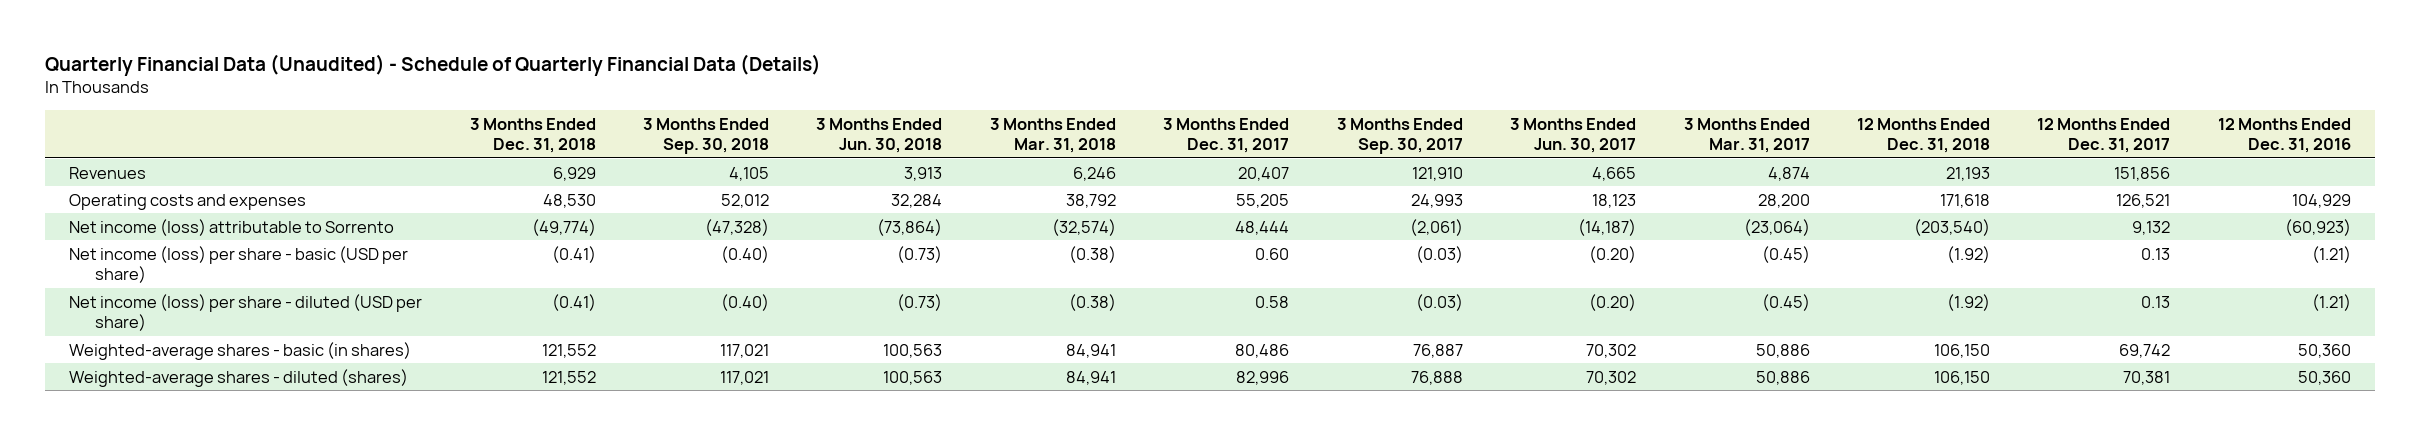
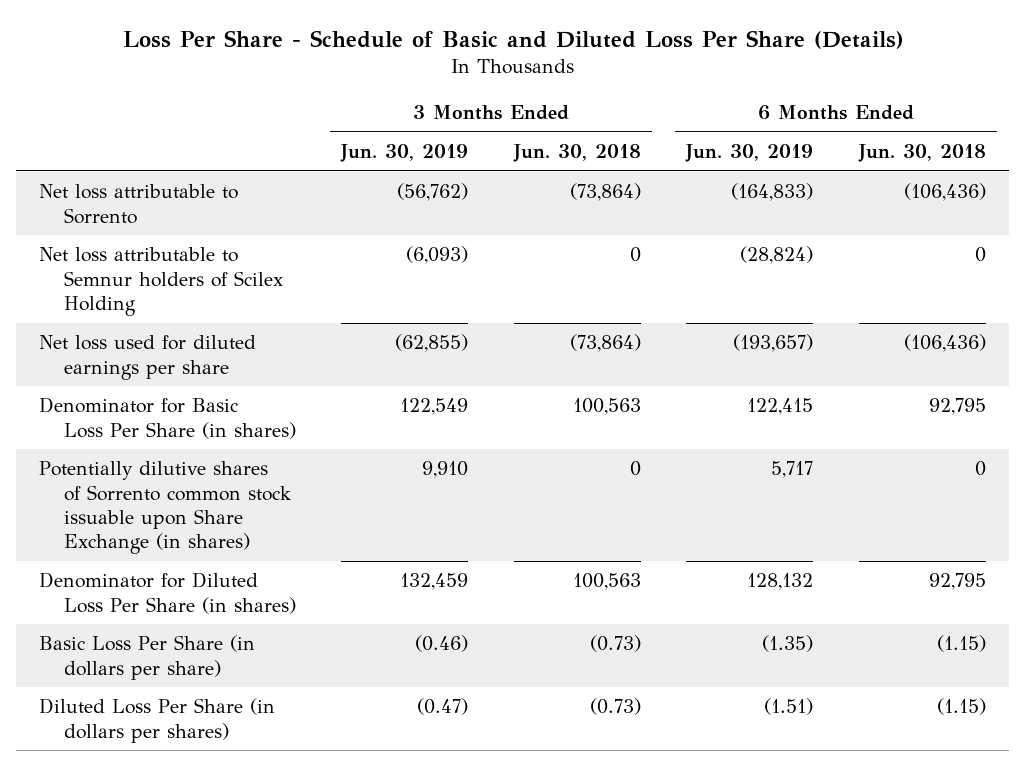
- Quarterly Financial Data (Unaudited) - Schedule of Quarterly Financial Data (Details)
+ Loss Per Share - Schedule of Basic and Diluted Loss Per Share (Details)
- | 3 Months Ended Dec. 31, 2018 | 3 Months Ended Sep. 30, 2018 | 3 Months Ended Jun. 30, 2018 | 3 Months Ended Mar. 31, 2018 | 3 Months Ended Dec. 31, 2017 | 3 Months Ended Sep. 30, 2017 | 3 Months Ended Jun. 30, 2017 | 3 Months Ended Mar. 31, 2017 | 12 Months Ended Dec. 31, 2018 | 12 Months Ended Dec. 31, 2017 | 12 Months Ended Dec. 31, 2016
+ | 3 Months Ended Jun. 30, 2019 | 3 Months Ended Jun. 30, 2018 | 6 Months Ended Jun. 30, 2019 | 6 Months Ended Jun. 30, 2018
- Revenues | 6,929 | 4,105 | 3,913 | 6,246 | 20,407 | 121,910 | 4,665 | 4,874 | 21,193 | 151,856 |
- Operating costs and expenses | 48,530 | 52,012 | 32,284 | 38,792 | 55,205 | 24,993 | 18,123 | 28,200 | 171,618 | 126,521 | 104,929
- Net income (loss) attributable to Sorrento | (49,774) | (47,328) | (73,864) | (32,574) | 48,444 | (2,061) | (14,187) | (23,064) | (203,540) | 9,132 | (60,923)
- Net income (loss) per share - basic (USD per share) | (0.41) | (0.40) | (0.73) | (0.38) | 0.60 | (0.03) | (0.20) | (0.45) | (1.92) | 0.13 | (1.21)
- Net income (loss) per share - diluted (USD per share) | (0.41) | (0.40) | (0.73) | (0.38) | 0.58 | (0.03) | (0.20) | (0.45) | (1.92) | 0.13 | (1.21)
- Weighted-average shares - basic (in shares) | 121,552 | 117,021 | 100,563 | 84,941 | 80,486 | 76,887 | 70,302 | 50,886 | 106,150 | 69,742 | 50,360
- Weighted-average shares - diluted (shares) | 121,552 | 117,021 | 100,563 | 84,941 | 82,996 | 76,888 | 70,302 | 50,886 | 106,150 | 70,381 | 50,360
+ Net loss attributable to Sorrento | (56,762) | (73,864) | (164,833) | (106,436)
+ Net loss attributable to Semnur holders of Scilex Holding | (6,093) | 0 | (28,824) | 0
+ Net loss used for diluted earnings per share | (62,855) | (73,864) | (193,657) | (106,436)
+ Denominator for Basic Loss Per Share (in shares) | 122,549 | 100,563 | 122,415 | 92,795
+ Potentially dilutive shares of Sorrento common stock issuable upon Share Exchange (in shares) | 9,910 | 0 | 5,717 | 0
+ Denominator for Diluted Loss Per Share (in shares) | 132,459 | 100,563 | 128,132 | 92,795
+ Basic Loss Per Share (in dollars per share) | (0.46) | (0.73) | (1.35) | (1.15)
+ Diluted Loss Per Share (in dollars per shares) | (0.47) | (0.73) | (1.51) | (1.15)

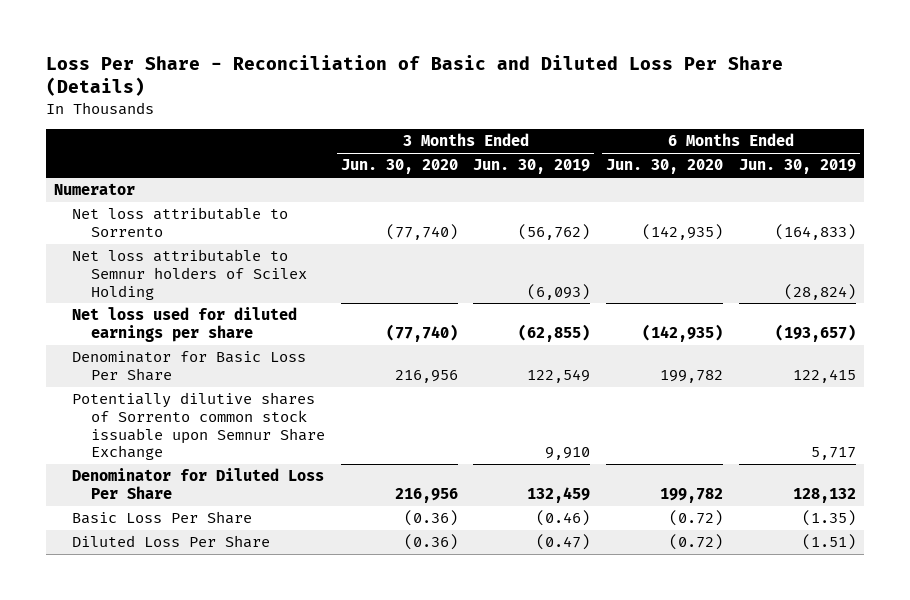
- Loss Per Share - Schedule of Basic and Diluted Loss Per Share (Details)
+ Loss Per Share - Reconciliation of Basic and Diluted Loss Per Share (Details)
- | 3 Months Ended Jun. 30, 2019 | 3 Months Ended Jun. 30, 2018 | 6 Months Ended Jun. 30, 2019 | 6 Months Ended Jun. 30, 2018
+ | 3 Months Ended Jun. 30, 2020 | 3 Months Ended Jun. 30, 2019 | 6 Months Ended Jun. 30, 2020 | 6 Months Ended Jun. 30, 2019
+ Numerator
- Denominator for Basic Loss Per Share (in shares) | 122,549 | 100,563 | 122,415 | 92,795
- Potentially dilutive shares of Sorrento common stock issuable upon Share Exchange (in shares) | 9,910 | 0 | 5,717 | 0
- Denominator for Diluted Loss Per Share (in shares) | 132,459 | 100,563 | 128,132 | 92,795
- Basic Loss Per Share (in dollars per share) | (0.46) | (0.73) | (1.35) | (1.15)
- Diluted Loss Per Share (in dollars per shares) | (0.47) | (0.73) | (1.51) | (1.15)
+ Denominator for Basic Loss Per Share | 216,956 | 122,549 | 199,782 | 122,415
+ Potentially dilutive shares of Sorrento common stock issuable upon Semnur Share Exchange | | 9,910 | | 5,717
+ Denominator for Diluted Loss Per Share | 216,956 | 132,459 | 199,782 | 128,132
+ Basic Loss Per Share | (0.36) | (0.46) | (0.72) | (1.35)
+ Diluted Loss Per Share | (0.36) | (0.47) | (0.72) | (1.51)

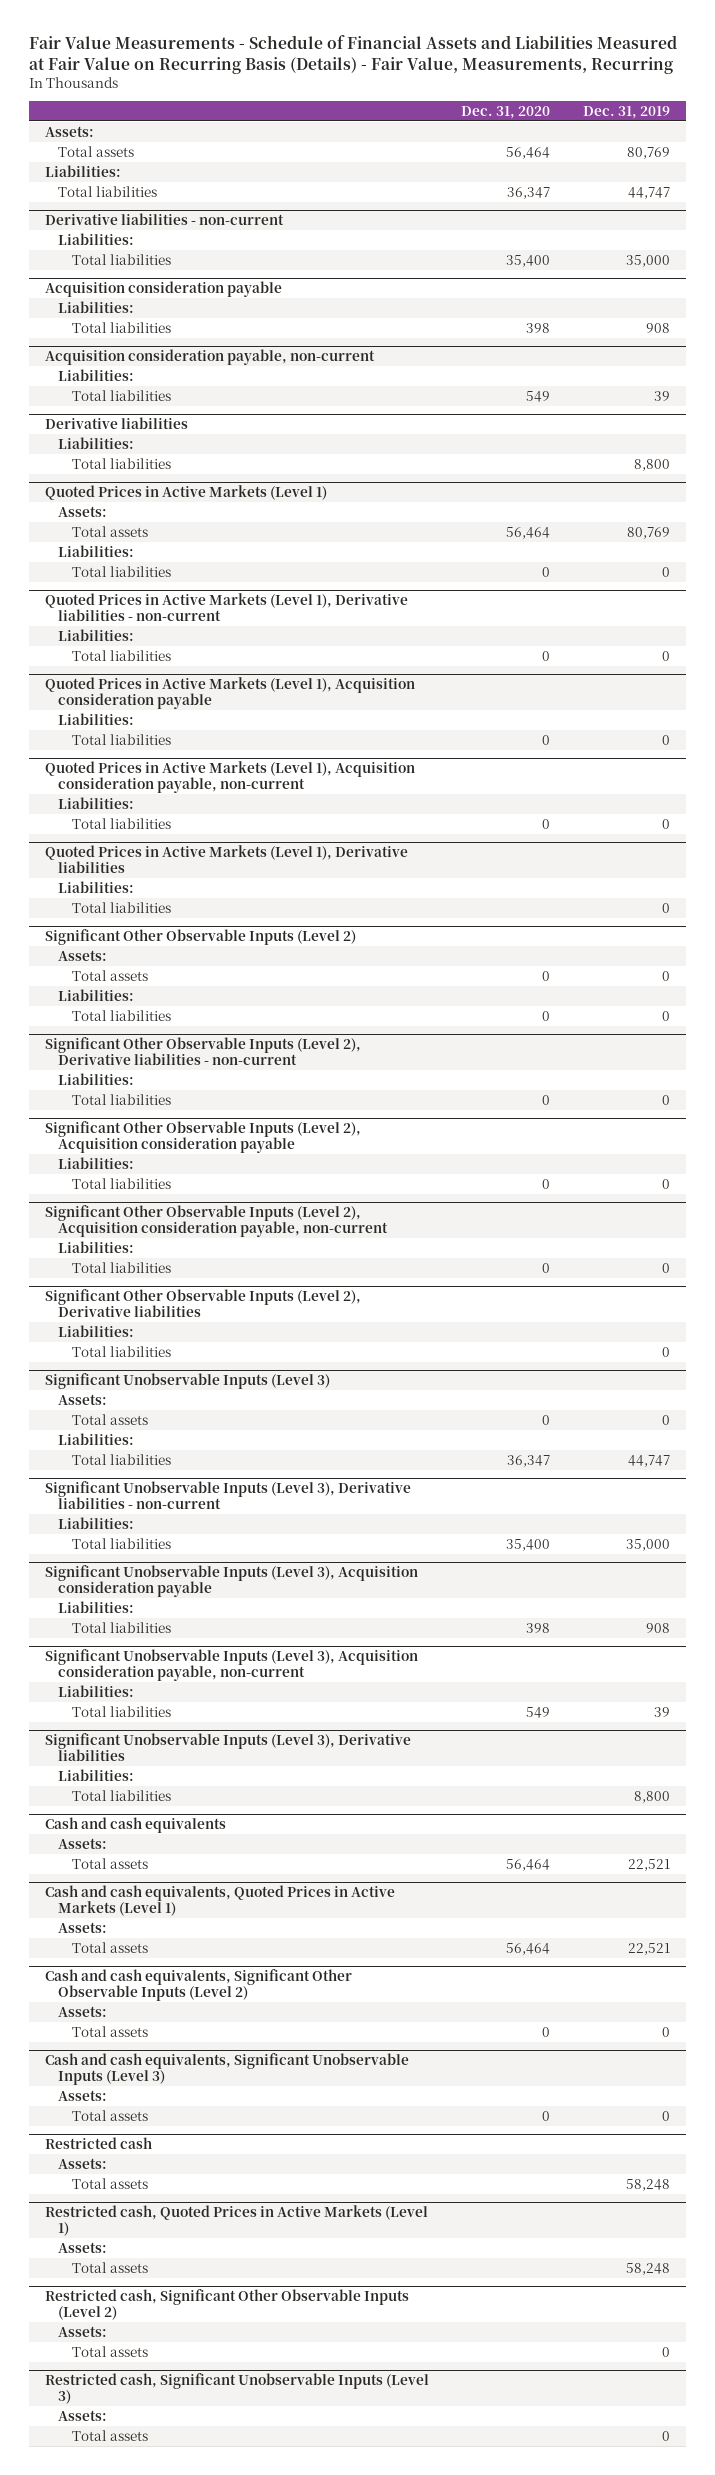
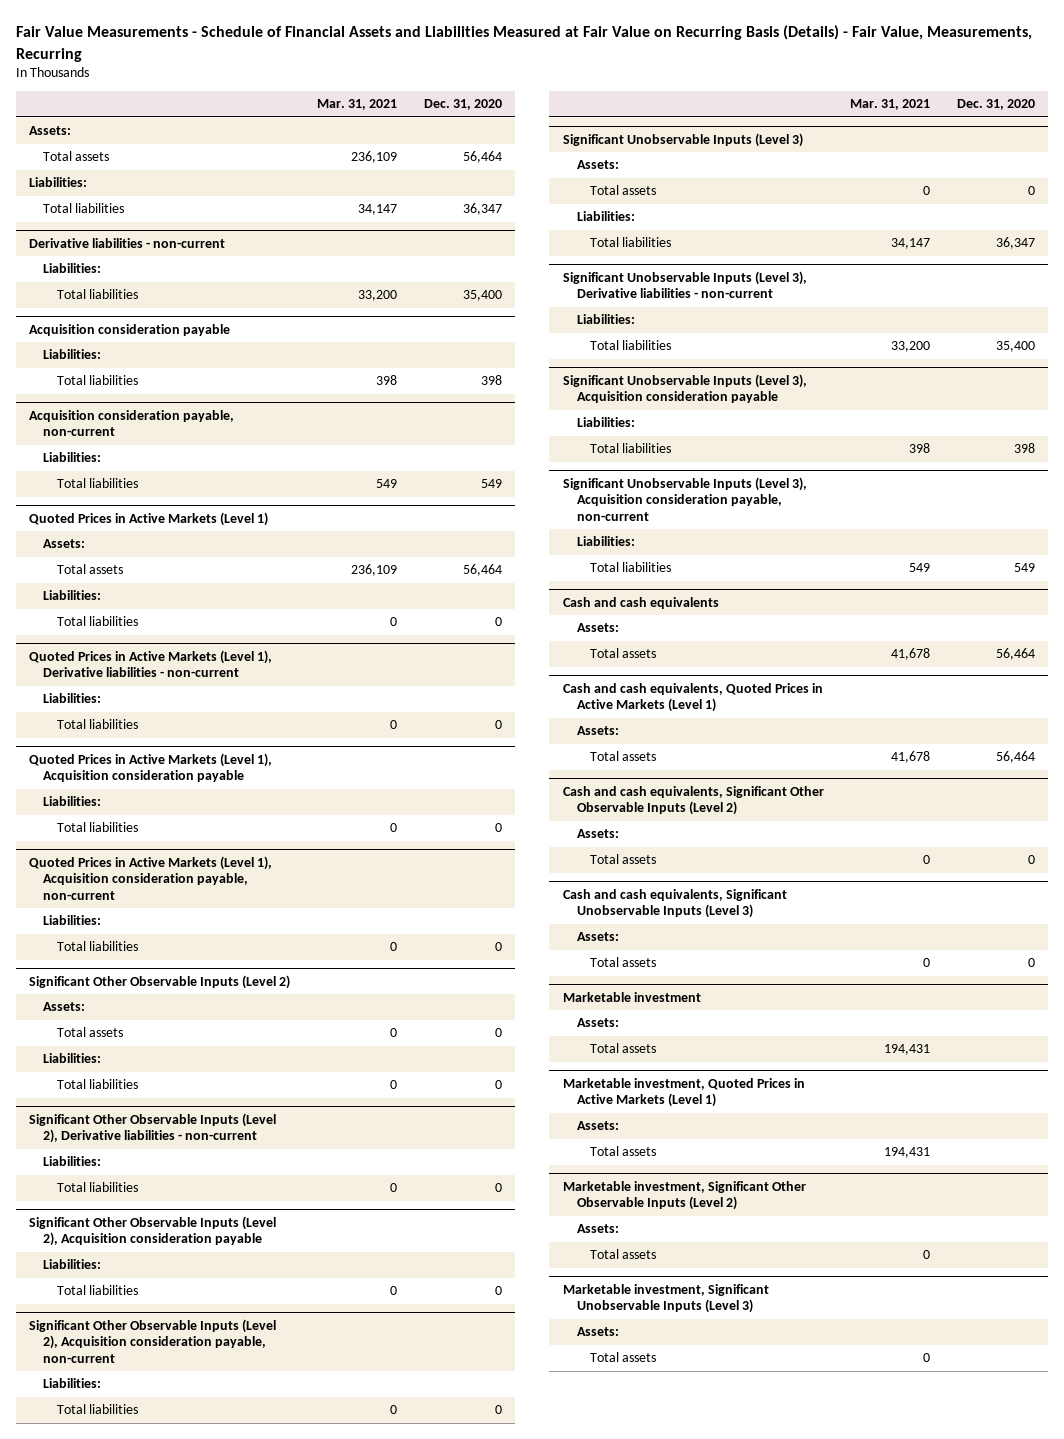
- | Dec. 31, 2020 | Dec. 31, 2019
+ | Mar. 31, 2021 | Dec. 31, 2020
- Derivative liabilities
- Liabilities:
- Total liabilities | | 8,800
- Quoted Prices in Active Markets (Level 1), Derivative liabilities
- Liabilities:
- Total liabilities | | 0
- Significant Other Observable Inputs (Level 2), Derivative liabilities
- Liabilities:
- Total liabilities | | 0
- Significant Unobservable Inputs (Level 3), Derivative liabilities
- Liabilities:
- Total liabilities | | 8,800
- Restricted cash
+ Marketable investment
- Restricted cash, Quoted Prices in Active Markets (Level 1)
+ Marketable investment, Quoted Prices in Active Markets (Level 1)
- Restricted cash, Significant Other Observable Inputs (Level 2)
+ Marketable investment, Significant Other Observable Inputs (Level 2)
- Restricted cash, Significant Unobservable Inputs (Level 3)
+ Marketable investment, Significant Unobservable Inputs (Level 3)

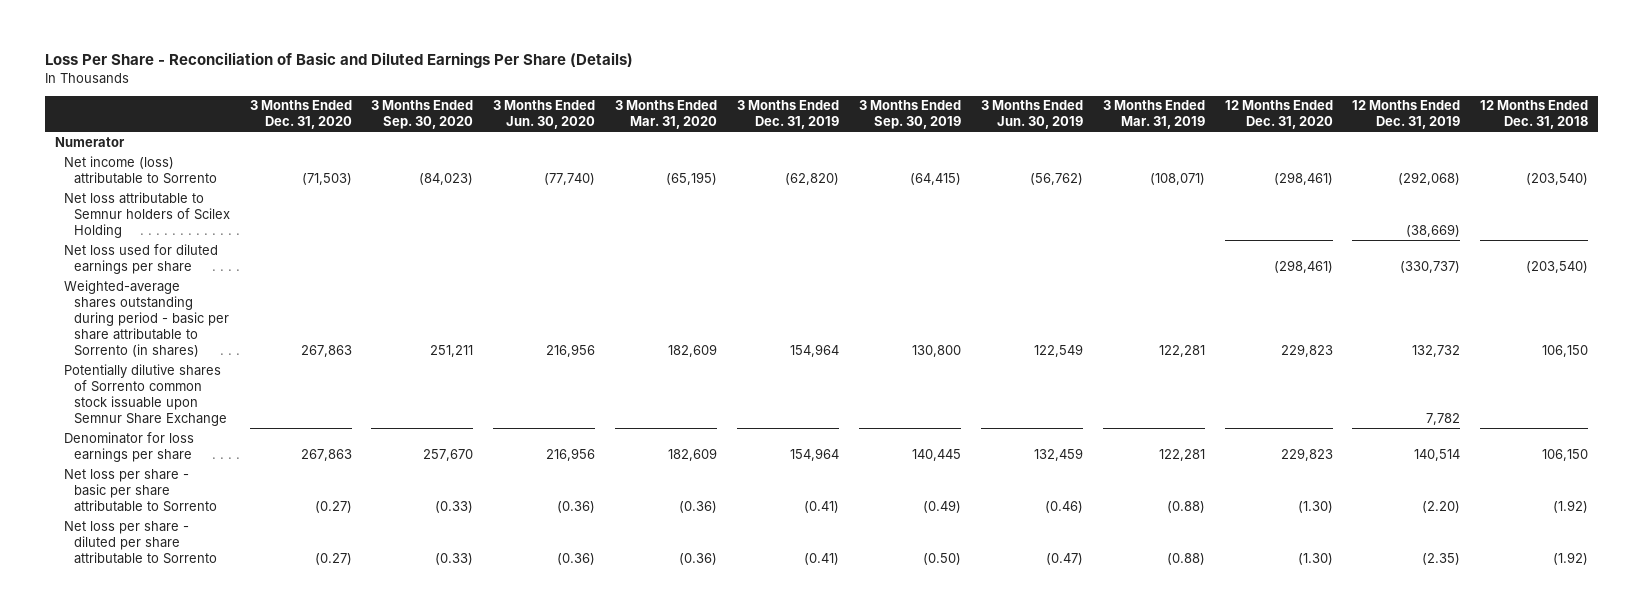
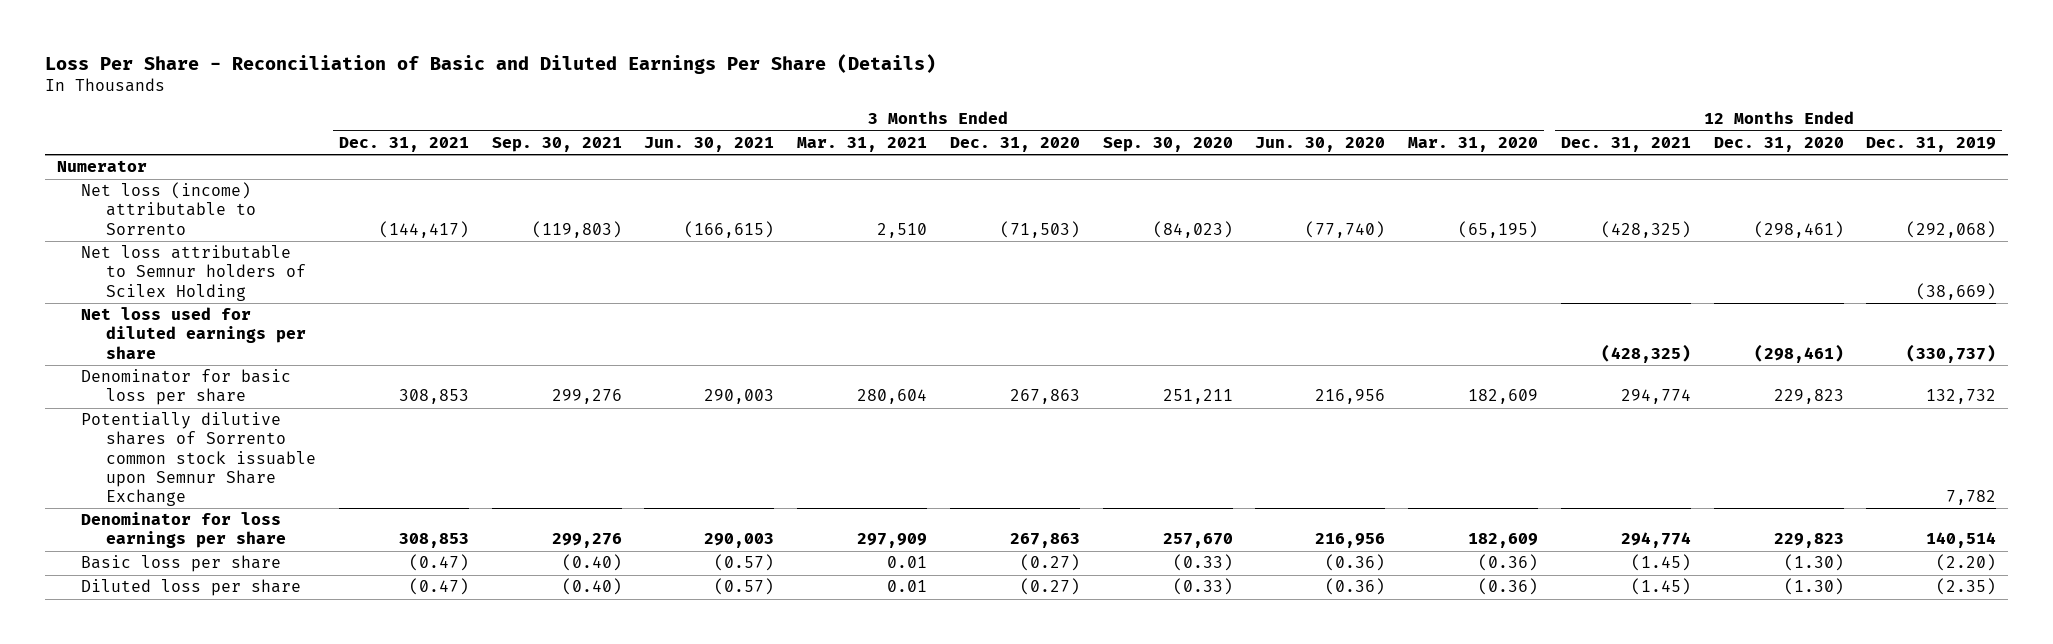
- | 3 Months Ended Dec. 31, 2020 | 3 Months Ended Sep. 30, 2020 | 3 Months Ended Jun. 30, 2020 | 3 Months Ended Mar. 31, 2020 | 3 Months Ended Dec. 31, 2019 | 3 Months Ended Sep. 30, 2019 | 3 Months Ended Jun. 30, 2019 | 3 Months Ended Mar. 31, 2019 | 12 Months Ended Dec. 31, 2020 | 12 Months Ended Dec. 31, 2019 | 12 Months Ended Dec. 31, 2018
+ | 3 Months Ended Dec. 31, 2021 | 3 Months Ended Sep. 30, 2021 | 3 Months Ended Jun. 30, 2021 | 3 Months Ended Mar. 31, 2021 | 3 Months Ended Dec. 31, 2020 | 3 Months Ended Sep. 30, 2020 | 3 Months Ended Jun. 30, 2020 | 3 Months Ended Mar. 31, 2020 | 12 Months Ended Dec. 31, 2021 | 12 Months Ended Dec. 31, 2020 | 12 Months Ended Dec. 31, 2019
- Net income (loss) attributable to Sorrento | (71,503) | (84,023) | (77,740) | (65,195) | (62,820) | (64,415) | (56,762) | (108,071) | (298,461) | (292,068) | (203,540)
+ Net loss (income) attributable to Sorrento | (144,417) | (119,803) | (166,615) | 2,510 | (71,503) | (84,023) | (77,740) | (65,195) | (428,325) | (298,461) | (292,068)
- Weighted-average shares outstanding during period - basic per share attributable to Sorrento (in shares) | 267,863 | 251,211 | 216,956 | 182,609 | 154,964 | 130,800 | 122,549 | 122,281 | 229,823 | 132,732 | 106,150
+ Denominator for basic loss per share | 308,853 | 299,276 | 290,003 | 280,604 | 267,863 | 251,211 | 216,956 | 182,609 | 294,774 | 229,823 | 132,732
- Net loss per share - basic per share attributable to Sorrento | (0.27) | (0.33) | (0.36) | (0.36) | (0.41) | (0.49) | (0.46) | (0.88) | (1.30) | (2.20) | (1.92)
- Net loss per share - diluted per share attributable to Sorrento | (0.27) | (0.33) | (0.36) | (0.36) | (0.41) | (0.50) | (0.47) | (0.88) | (1.30) | (2.35) | (1.92)
+ Basic loss per share | (0.47) | (0.40) | (0.57) | 0.01 | (0.27) | (0.33) | (0.36) | (0.36) | (1.45) | (1.30) | (2.20)
+ Diluted loss per share | (0.47) | (0.40) | (0.57) | 0.01 | (0.27) | (0.33) | (0.36) | (0.36) | (1.45) | (1.30) | (2.35)

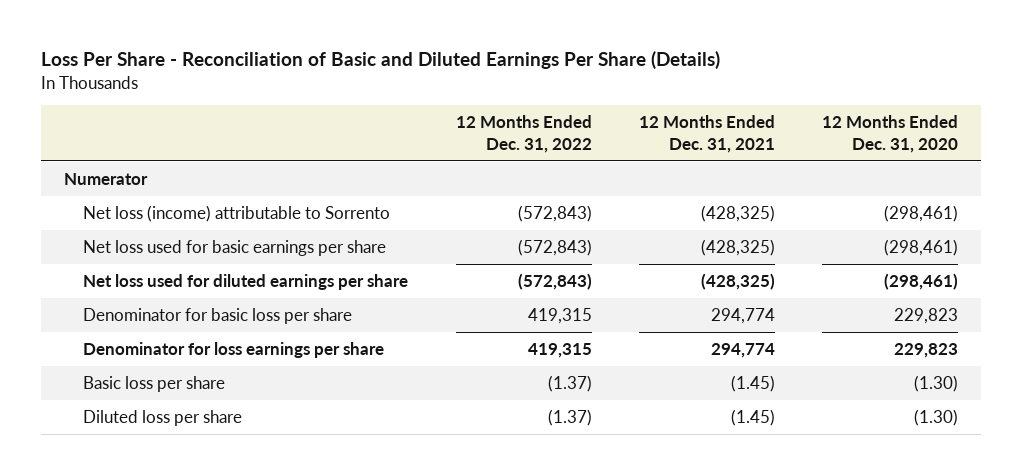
- | 3 Months Ended Dec. 31, 2021 | 3 Months Ended Sep. 30, 2021 | 3 Months Ended Jun. 30, 2021 | 3 Months Ended Mar. 31, 2021 | 3 Months Ended Dec. 31, 2020 | 3 Months Ended Sep. 30, 2020 | 3 Months Ended Jun. 30, 2020 | 3 Months Ended Mar. 31, 2020 | 12 Months Ended Dec. 31, 2021 | 12 Months Ended Dec. 31, 2020 | 12 Months Ended Dec. 31, 2019
+ | 12 Months Ended Dec. 31, 2022 | 12 Months Ended Dec. 31, 2021 | 12 Months Ended Dec. 31, 2020
- Net loss attributable to Semnur holders of Scilex Holding | | | | | | | | | | | (38,669)
+ Net loss used for basic earnings per share | (572,843) | (428,325) | (298,461)
- Potentially dilutive shares of Sorrento common stock issuable upon Semnur Share Exchange | | | | | | | | | | | 7,782

